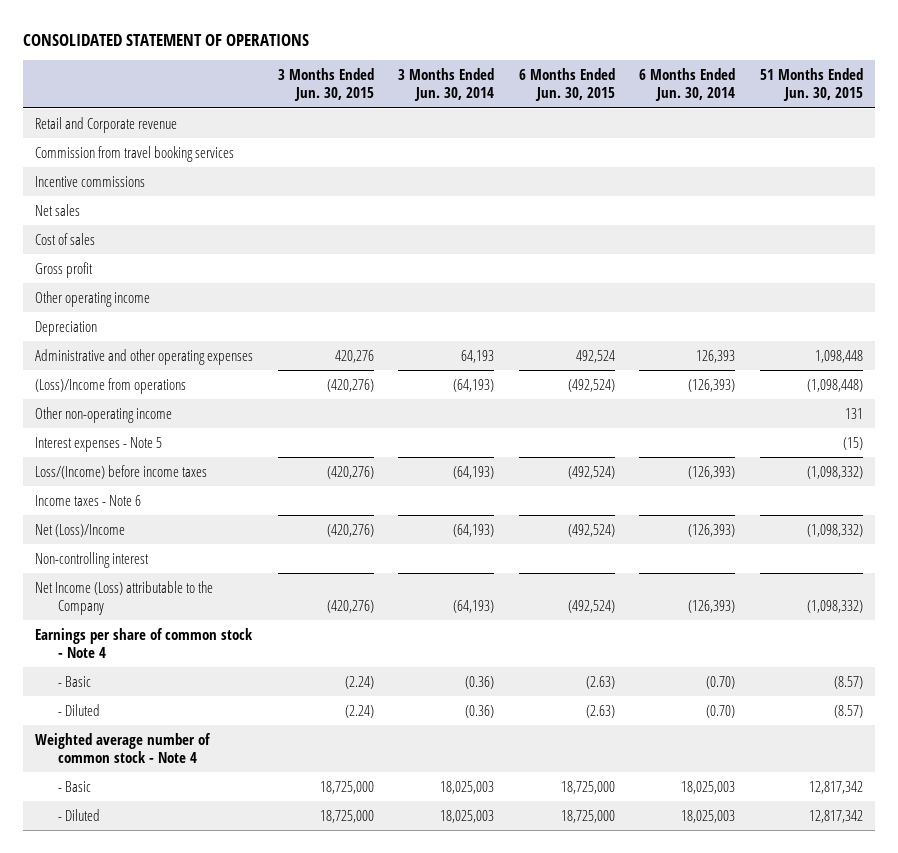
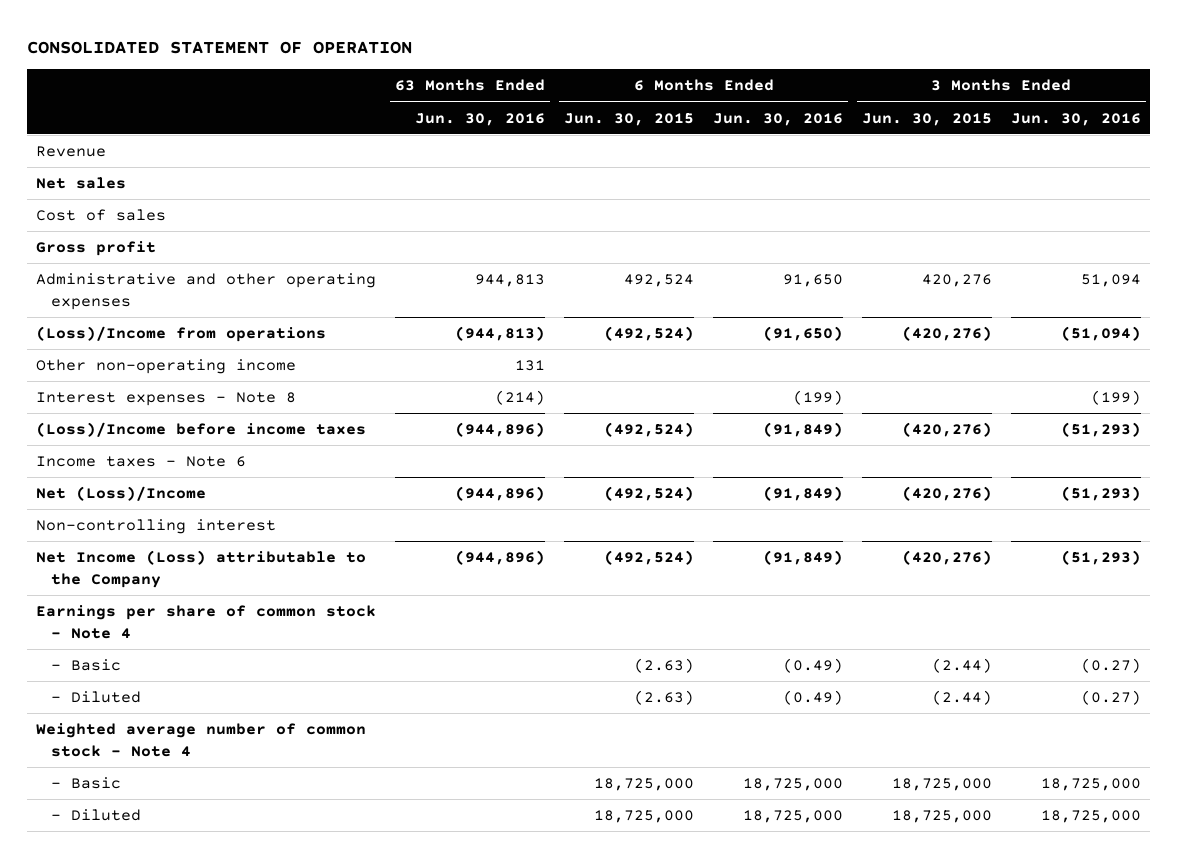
- CONSOLIDATED STATEMENT OF OPERATIONS
+ CONSOLIDATED STATEMENT OF OPERATION
- | 3 Months Ended Jun. 30, 2015 | 3 Months Ended Jun. 30, 2014 | 6 Months Ended Jun. 30, 2015 | 6 Months Ended Jun. 30, 2014 | 51 Months Ended Jun. 30, 2015
+ | 63 Months Ended Jun. 30, 2016 | 6 Months Ended Jun. 30, 2015 | 6 Months Ended Jun. 30, 2016 | 3 Months Ended Jun. 30, 2015 | 3 Months Ended Jun. 30, 2016
- Retail and Corporate revenue
- Commission from travel booking services
- Incentive commissions
+ Revenue
- Other operating income
- Depreciation
- Interest expenses - Note 5 | | | | | (15)
- Loss/(Income) before income taxes | (420,276) | (64,193) | (492,524) | (126,393) | (1,098,332)
+ Interest expenses - Note 8 | (214) | | (199) | | (199)
+ (Loss)/Income before income taxes | (944,896) | (492,524) | (91,849) | (420,276) | (51,293)
- - Basic | (2.24) | (0.36) | (2.63) | (0.70) | (8.57)
- - Diluted | (2.24) | (0.36) | (2.63) | (0.70) | (8.57)
+ - Basic | | (2.63) | (0.49) | (2.44) | (0.27)
+ - Diluted | | (2.63) | (0.49) | (2.44) | (0.27)

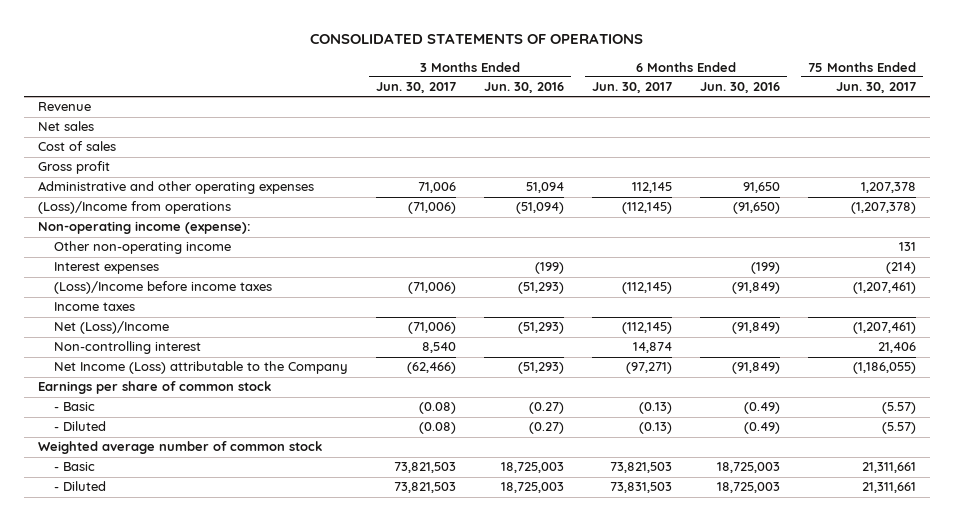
- CONSOLIDATED STATEMENT OF OPERATION
+ CONSOLIDATED STATEMENTS OF OPERATIONS
- | 63 Months Ended Jun. 30, 2016 | 6 Months Ended Jun. 30, 2015 | 6 Months Ended Jun. 30, 2016 | 3 Months Ended Jun. 30, 2015 | 3 Months Ended Jun. 30, 2016
+ | 3 Months Ended Jun. 30, 2017 | 3 Months Ended Jun. 30, 2016 | 6 Months Ended Jun. 30, 2017 | 6 Months Ended Jun. 30, 2016 | 75 Months Ended Jun. 30, 2017
+ Non-operating income (expense):
- Interest expenses - Note 8 | (214) | | (199) | | (199)
+ Interest expenses | | (199) | | (199) | (214)
- Income taxes - Note 6
+ Income taxes
- Earnings per share of common stock - Note 4
+ Earnings per share of common stock
- Weighted average number of common stock - Note 4
- - Basic | | 18,725,000 | 18,725,000 | 18,725,000 | 18,725,000
- - Diluted | | 18,725,000 | 18,725,000 | 18,725,000 | 18,725,000
+ Weighted average number of common stock
+ - Basic | 73,821,503 | 18,725,003 | 73,821,503 | 18,725,003 | 21,311,661
+ - Diluted | 73,821,503 | 18,725,003 | 73,831,503 | 18,725,003 | 21,311,661

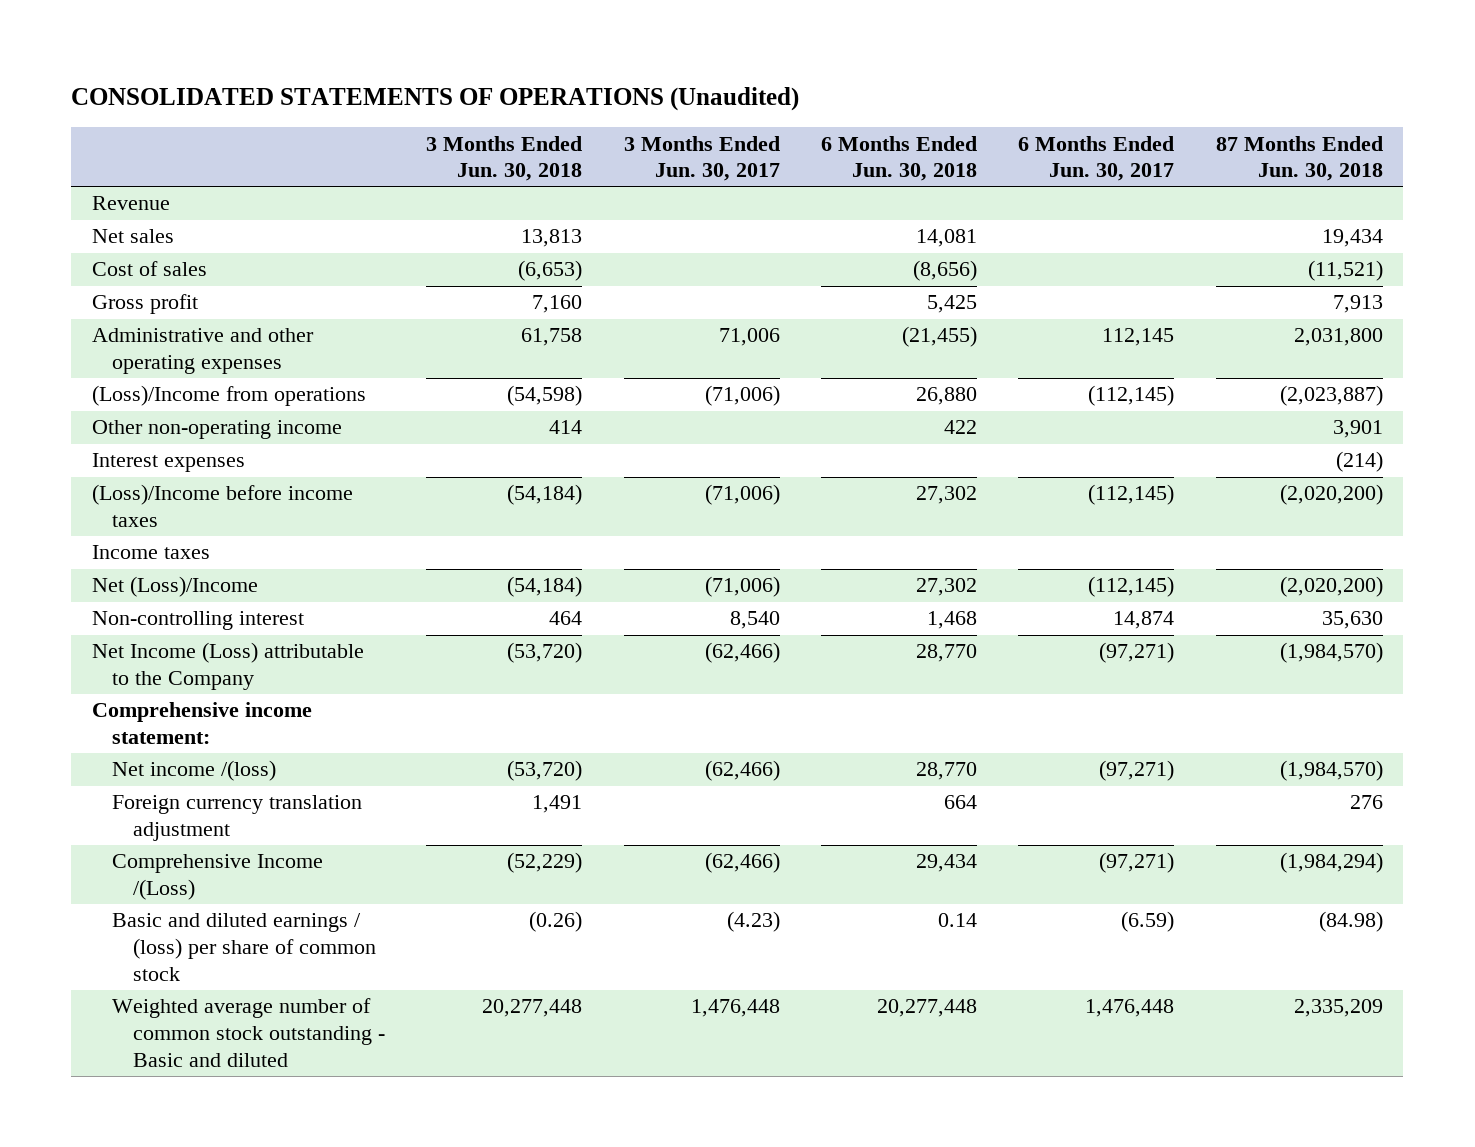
- CONSOLIDATED STATEMENTS OF OPERATIONS
+ CONSOLIDATED STATEMENTS OF OPERATIONS (Unaudited)
- | 3 Months Ended Jun. 30, 2017 | 3 Months Ended Jun. 30, 2016 | 6 Months Ended Jun. 30, 2017 | 6 Months Ended Jun. 30, 2016 | 75 Months Ended Jun. 30, 2017
+ | 3 Months Ended Jun. 30, 2018 | 3 Months Ended Jun. 30, 2017 | 6 Months Ended Jun. 30, 2018 | 6 Months Ended Jun. 30, 2017 | 87 Months Ended Jun. 30, 2018
- Non-operating income (expense):
- Earnings per share of common stock
- - Basic | (0.08) | (0.27) | (0.13) | (0.49) | (5.57)
- - Diluted | (0.08) | (0.27) | (0.13) | (0.49) | (5.57)
- Weighted average number of common stock
- - Basic | 73,821,503 | 18,725,003 | 73,821,503 | 18,725,003 | 21,311,661
- - Diluted | 73,821,503 | 18,725,003 | 73,831,503 | 18,725,003 | 21,311,661
+ Comprehensive income statement:
+ Net income /(loss) | (53,720) | (62,466) | 28,770 | (97,271) | (1,984,570)
+ Foreign currency translation adjustment | 1,491 | | 664 | | 276
+ Comprehensive Income /(Loss) | (52,229) | (62,466) | 29,434 | (97,271) | (1,984,294)
+ Basic and diluted earnings / (loss) per share of common stock | (0.26) | (4.23) | 0.14 | (6.59) | (84.98)
+ Weighted average number of common stock outstanding - Basic and diluted | 20,277,448 | 1,476,448 | 20,277,448 | 1,476,448 | 2,335,209

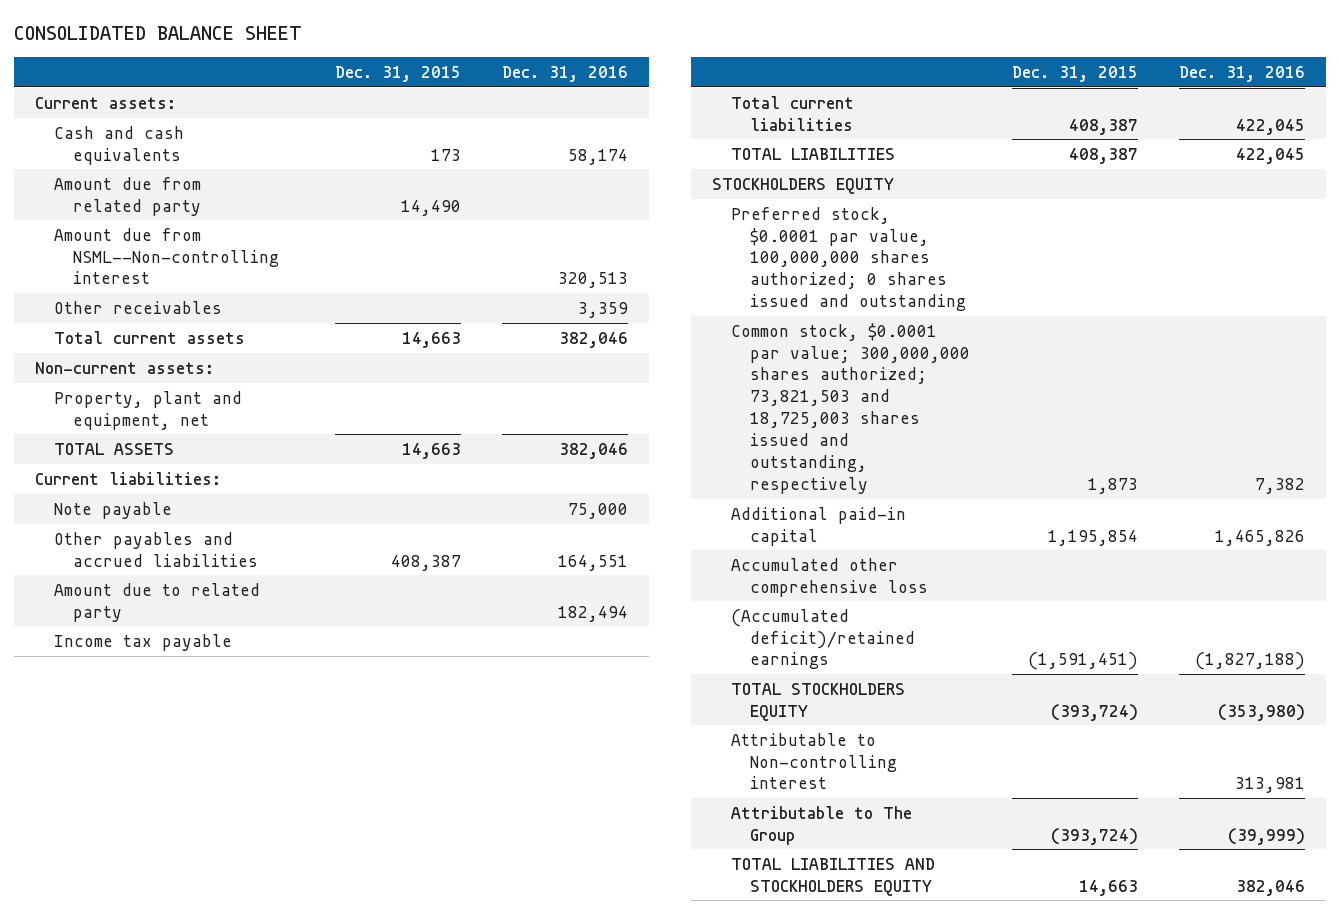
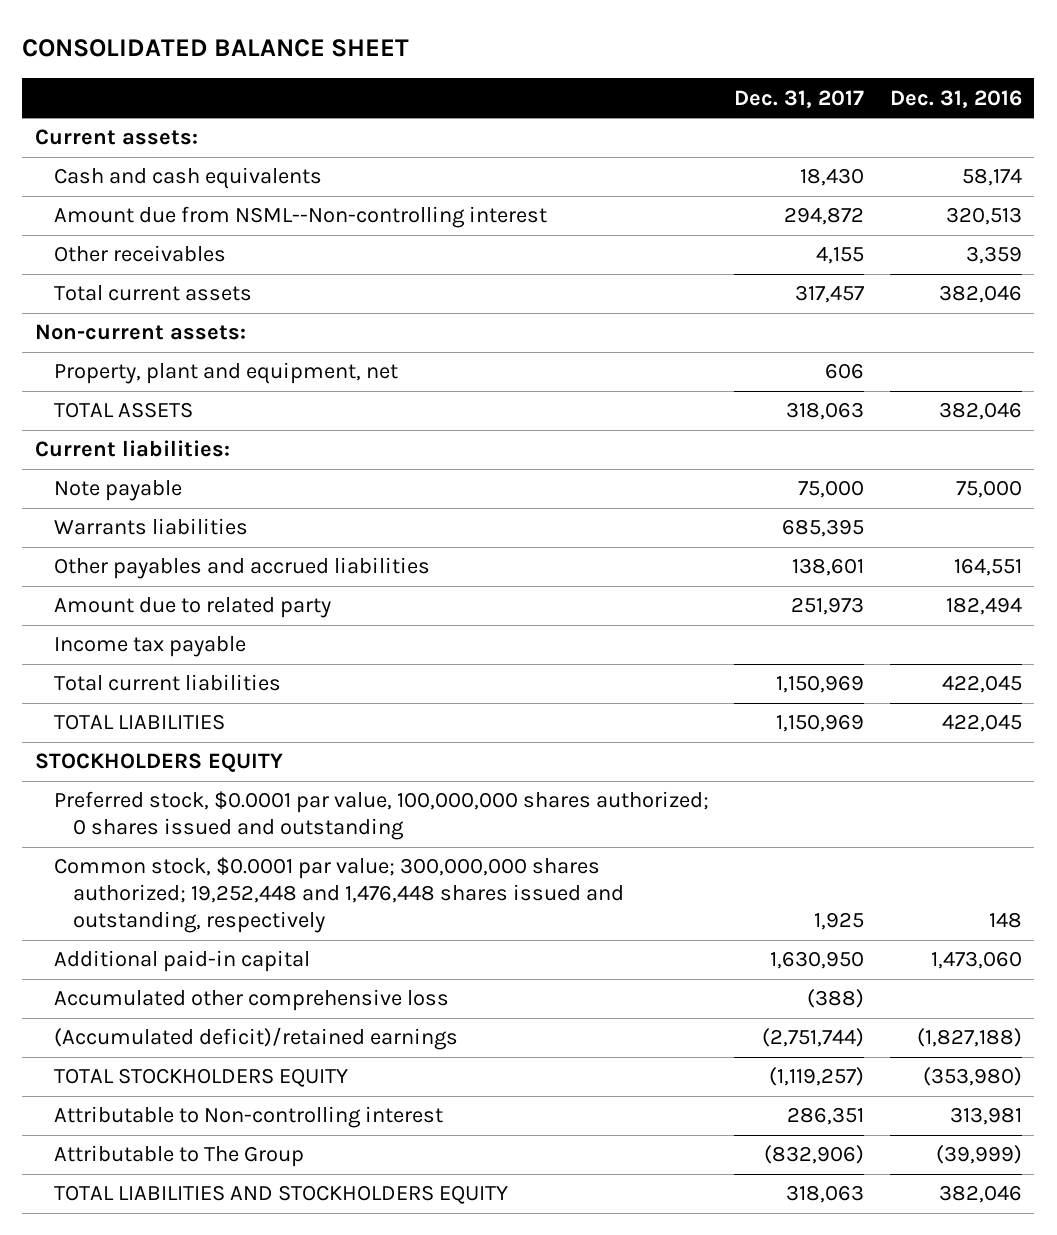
- | Dec. 31, 2015 | Dec. 31, 2016
+ | Dec. 31, 2017 | Dec. 31, 2016
- Amount due from related party | 14,490 |
+ Warrants liabilities | 685,395 |
- Common stock, $0.0001 par value; 300,000,000 shares authorized; 73,821,503 and 18,725,003 shares issued and outstanding, respectively | 1,873 | 7,382
- Additional paid-in capital | 1,195,854 | 1,465,826
+ Common stock, $0.0001 par value; 300,000,000 shares authorized; 19,252,448 and 1,476,448 shares issued and outstanding, respectively | 1,925 | 148
+ Additional paid-in capital | 1,630,950 | 1,473,060

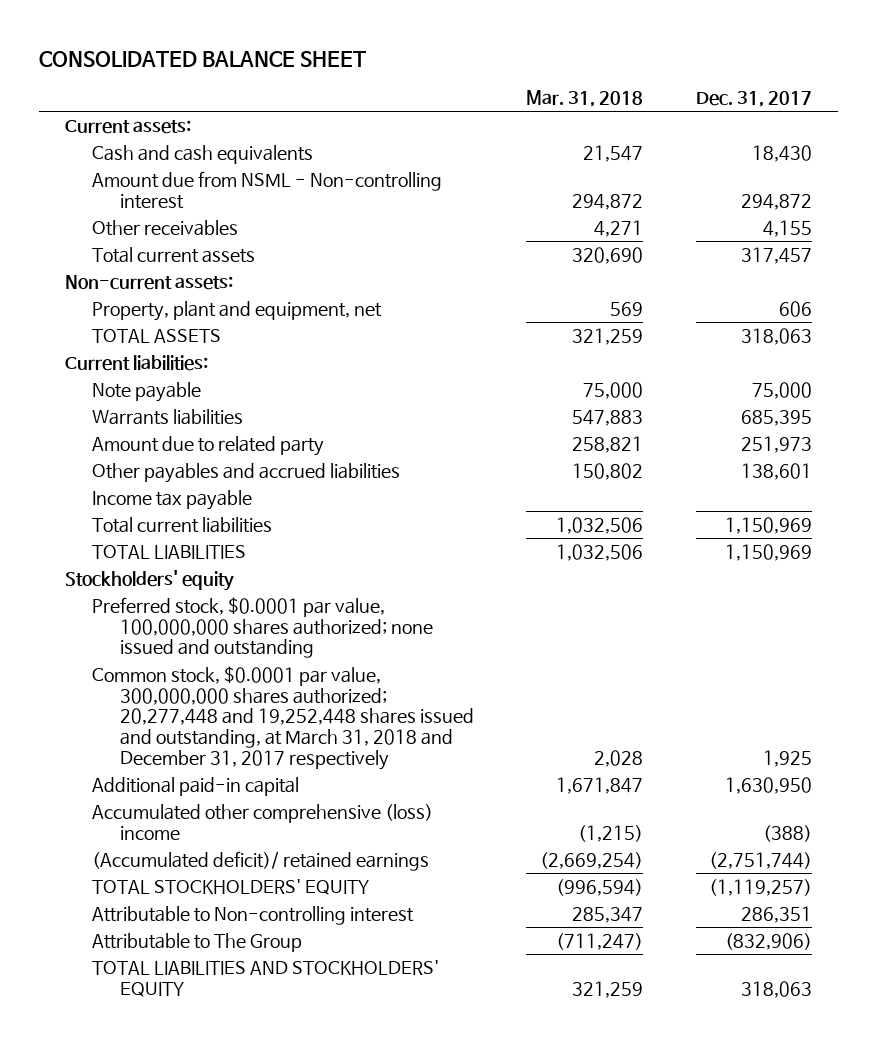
- | Dec. 31, 2017 | Dec. 31, 2016
+ | Mar. 31, 2018 | Dec. 31, 2017
- Amount due from NSML--Non-controlling interest | 294,872 | 320,513
+ Amount due from NSML - Non-controlling interest | 294,872 | 294,872
moved down: Other payables and accrued liabilities | 150,802 | 138,601
- STOCKHOLDERS EQUITY
- Preferred stock, $0.0001 par value, 100,000,000 shares authorized; 0 shares issued and outstanding
- Common stock, $0.0001 par value; 300,000,000 shares authorized; 19,252,448 and 1,476,448 shares issued and outstanding, respectively | 1,925 | 148
+ Stockholders' equity
+ Preferred stock, $0.0001 par value, 100,000,000 shares authorized; none issued and outstanding
+ Common stock, $0.0001 par value, 300,000,000 shares authorized; 20,277,448 and 19,252,448 shares issued and outstanding, at March 31, 2018 and December 31, 2017 respectively | 2,028 | 1,925
- Accumulated other comprehensive loss | (388) |
- (Accumulated deficit)/retained earnings | (2,751,744) | (1,827,188)
- TOTAL STOCKHOLDERS EQUITY | (1,119,257) | (353,980)
+ Accumulated other comprehensive (loss) income | (1,215) | (388)
+ (Accumulated deficit)/ retained earnings | (2,669,254) | (2,751,744)
+ TOTAL STOCKHOLDERS' EQUITY | (996,594) | (1,119,257)
- TOTAL LIABILITIES AND STOCKHOLDERS EQUITY | 318,063 | 382,046
+ TOTAL LIABILITIES AND STOCKHOLDERS' EQUITY | 321,259 | 318,063

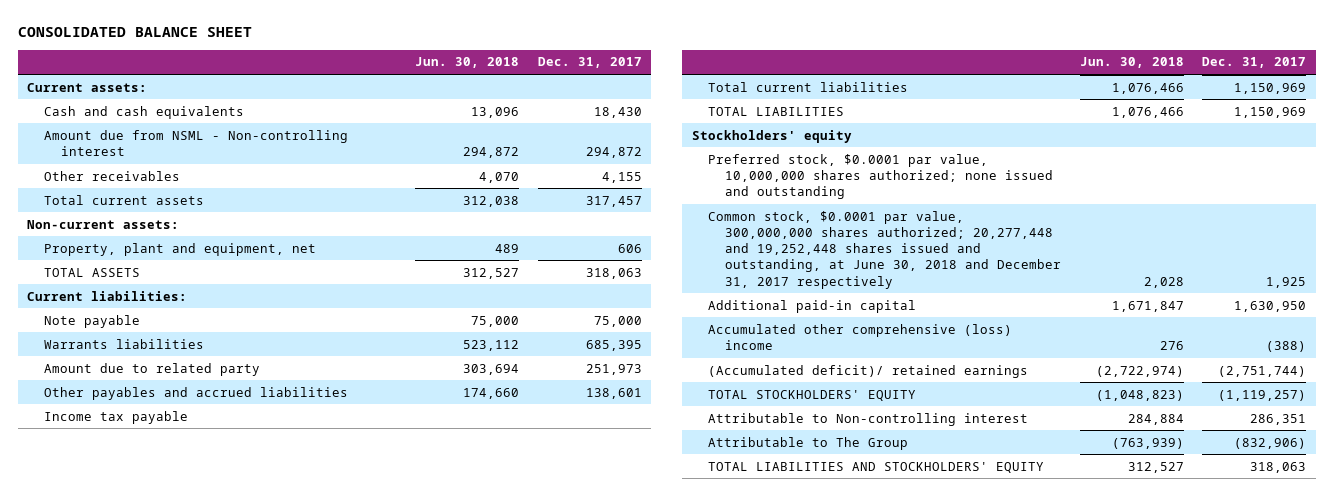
- | Mar. 31, 2018 | Dec. 31, 2017
+ | Jun. 30, 2018 | Dec. 31, 2017
- Preferred stock, $0.0001 par value, 100,000,000 shares authorized; none issued and outstanding
- Common stock, $0.0001 par value, 300,000,000 shares authorized; 20,277,448 and 19,252,448 shares issued and outstanding, at March 31, 2018 and December 31, 2017 respectively | 2,028 | 1,925
+ Preferred stock, $0.0001 par value, 10,000,000 shares authorized; none issued and outstanding
+ Common stock, $0.0001 par value, 300,000,000 shares authorized; 20,277,448 and 19,252,448 shares issued and outstanding, at June 30, 2018 and December 31, 2017 respectively | 2,028 | 1,925

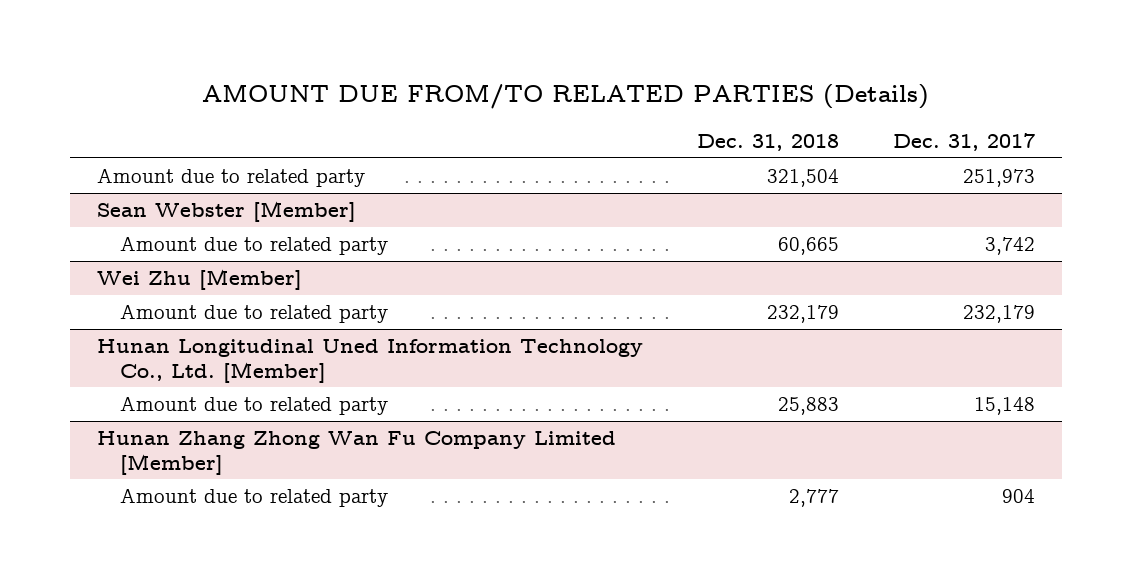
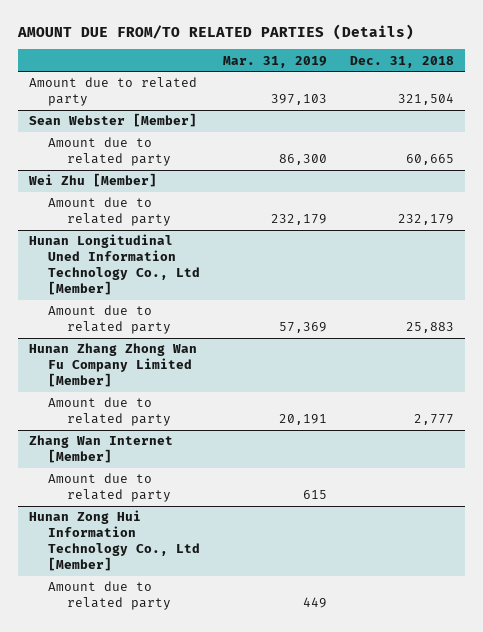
- | Dec. 31, 2018 | Dec. 31, 2017
+ | Mar. 31, 2019 | Dec. 31, 2018
- Hunan Longitudinal Uned Information Technology Co., Ltd. [Member]
+ Hunan Longitudinal Uned Information Technology Co., Ltd [Member]
+ Zhang Wan Internet [Member]
+ Amount due to related party | 615 |
+ Hunan Zong Hui Information Technology Co., Ltd [Member]
+ Amount due to related party | 449 |

